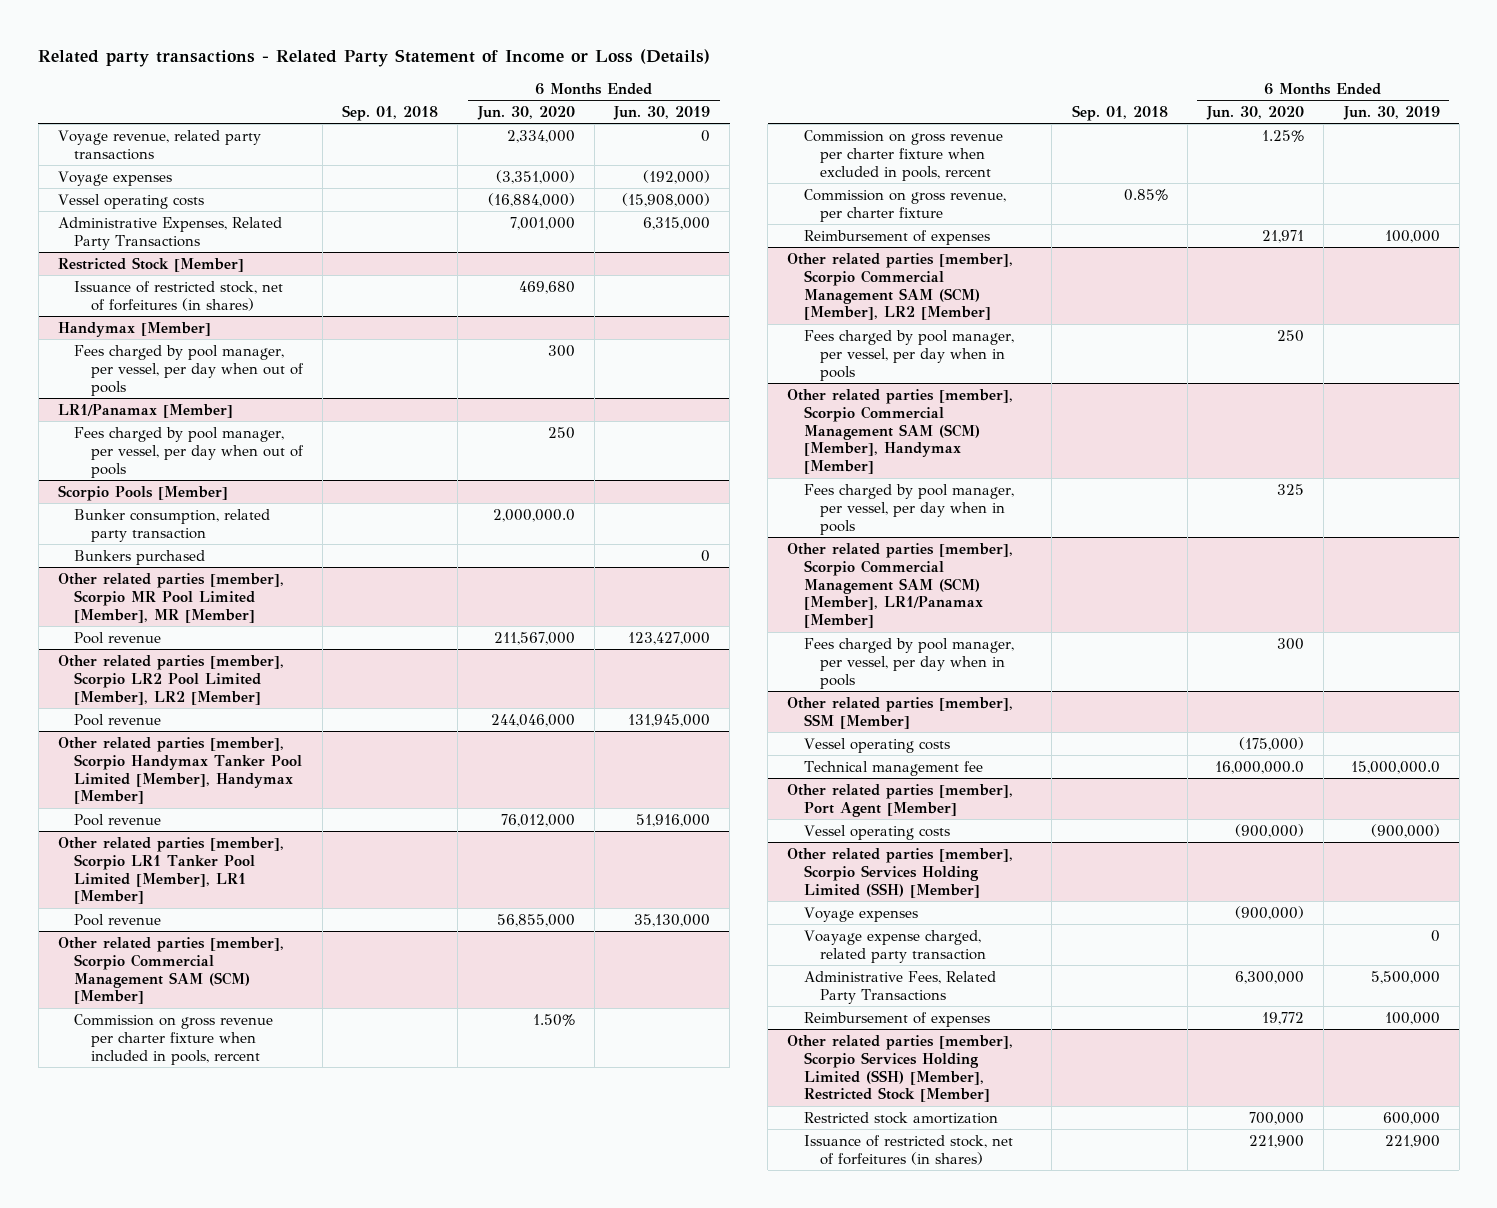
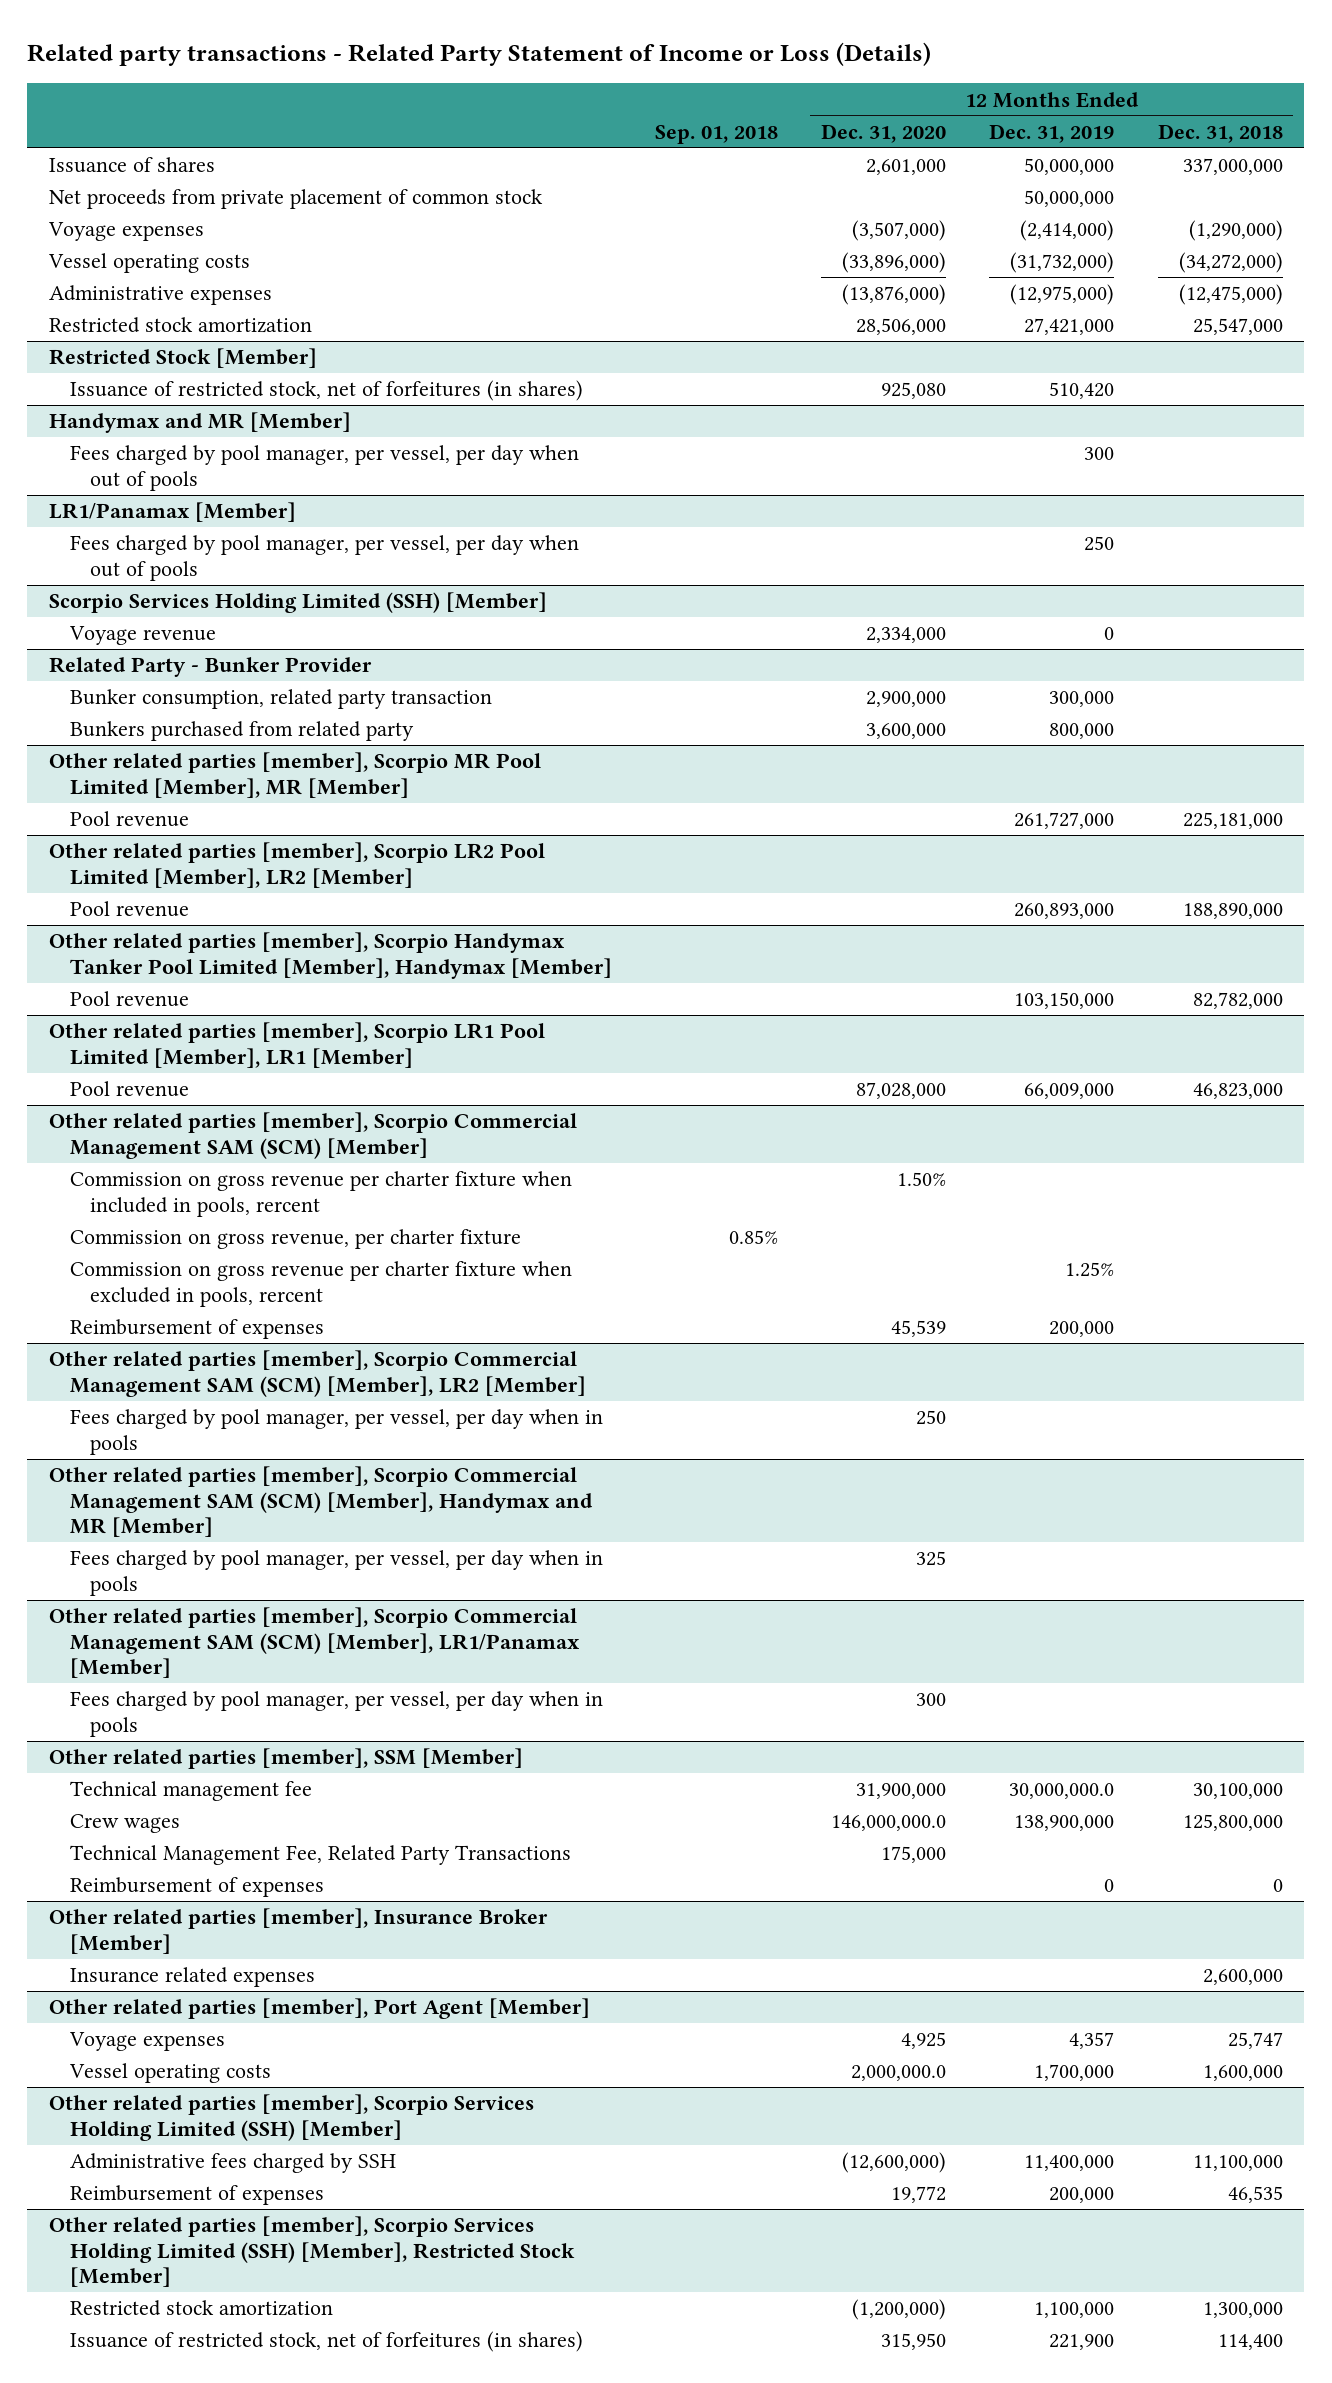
- | Sep. 01, 2018 | 6 Months Ended Jun. 30, 2020 | 6 Months Ended Jun. 30, 2019
+ | Sep. 01, 2018 | 12 Months Ended Dec. 31, 2020 | 12 Months Ended Dec. 31, 2019 | 12 Months Ended Dec. 31, 2018
- Voyage revenue, related party transactions | | 2,334,000 | 0
+ Issuance of shares | | 2,601,000 | 50,000,000 | 337,000,000
+ Net proceeds from private placement of common stock | | | 50,000,000 |
- Administrative Expenses, Related Party Transactions | | 7,001,000 | 6,315,000
+ Administrative expenses | | (13,876,000) | (12,975,000) | (12,475,000)
+ Restricted stock amortization | | 28,506,000 | 27,421,000 | 25,547,000
- Handymax [Member]
- Fees charged by pool manager, per vessel, per day when out of pools | | 300 |
+ Handymax and MR [Member]
+ Fees charged by pool manager, per vessel, per day when out of pools | | | 300 |
- Scorpio Pools [Member]
- Bunker consumption, related party transaction | | 2,000,000.0 |
- Bunkers purchased | | | 0
+ Scorpio Services Holding Limited (SSH) [Member]
+ Voyage revenue | | 2,334,000 | 0 |
+ Related Party - Bunker Provider
+ Bunker consumption, related party transaction | | 2,900,000 | 300,000 |
+ Bunkers purchased from related party | | 3,600,000 | 800,000 |
- Other related parties [member], Scorpio LR1 Tanker Pool Limited [Member], LR1 [Member]
+ Other related parties [member], Scorpio LR1 Pool Limited [Member], LR1 [Member]
@ Other related parties [member], Scorpio Commercial Management SAM (SCM) [Member]
moved down: Commission on gross revenue per charter fixture when excluded in pools, rercent | | | 1.25% |
- Other related parties [member], Scorpio Commercial Management SAM (SCM) [Member], Handymax [Member]
+ Other related parties [member], Scorpio Commercial Management SAM (SCM) [Member], Handymax and MR [Member]
@ Other related parties [member], SSM [Member]
- Vessel operating costs | | (175,000) |
+ Crew wages | | 146,000,000.0 | 138,900,000 | 125,800,000
+ Technical Management Fee, Related Party Transactions | | 175,000 | |
+ Reimbursement of expenses | | | 0 | 0
+ Other related parties [member], Insurance Broker [Member]
+ Insurance related expenses | | | | 2,600,000
@ Other related parties [member], Port Agent [Member]
+ Voyage expenses | | 4,925 | 4,357 | 25,747
@ Other related parties [member], Scorpio Services Holding Limited (SSH) [Member]
- Voyage expenses | | (900,000) |
- Voayage expense charged, related party transaction | | | 0
- Administrative Fees, Related Party Transactions | | 6,300,000 | 5,500,000
+ Administrative fees charged by SSH | | (12,600,000) | 11,400,000 | 11,100,000

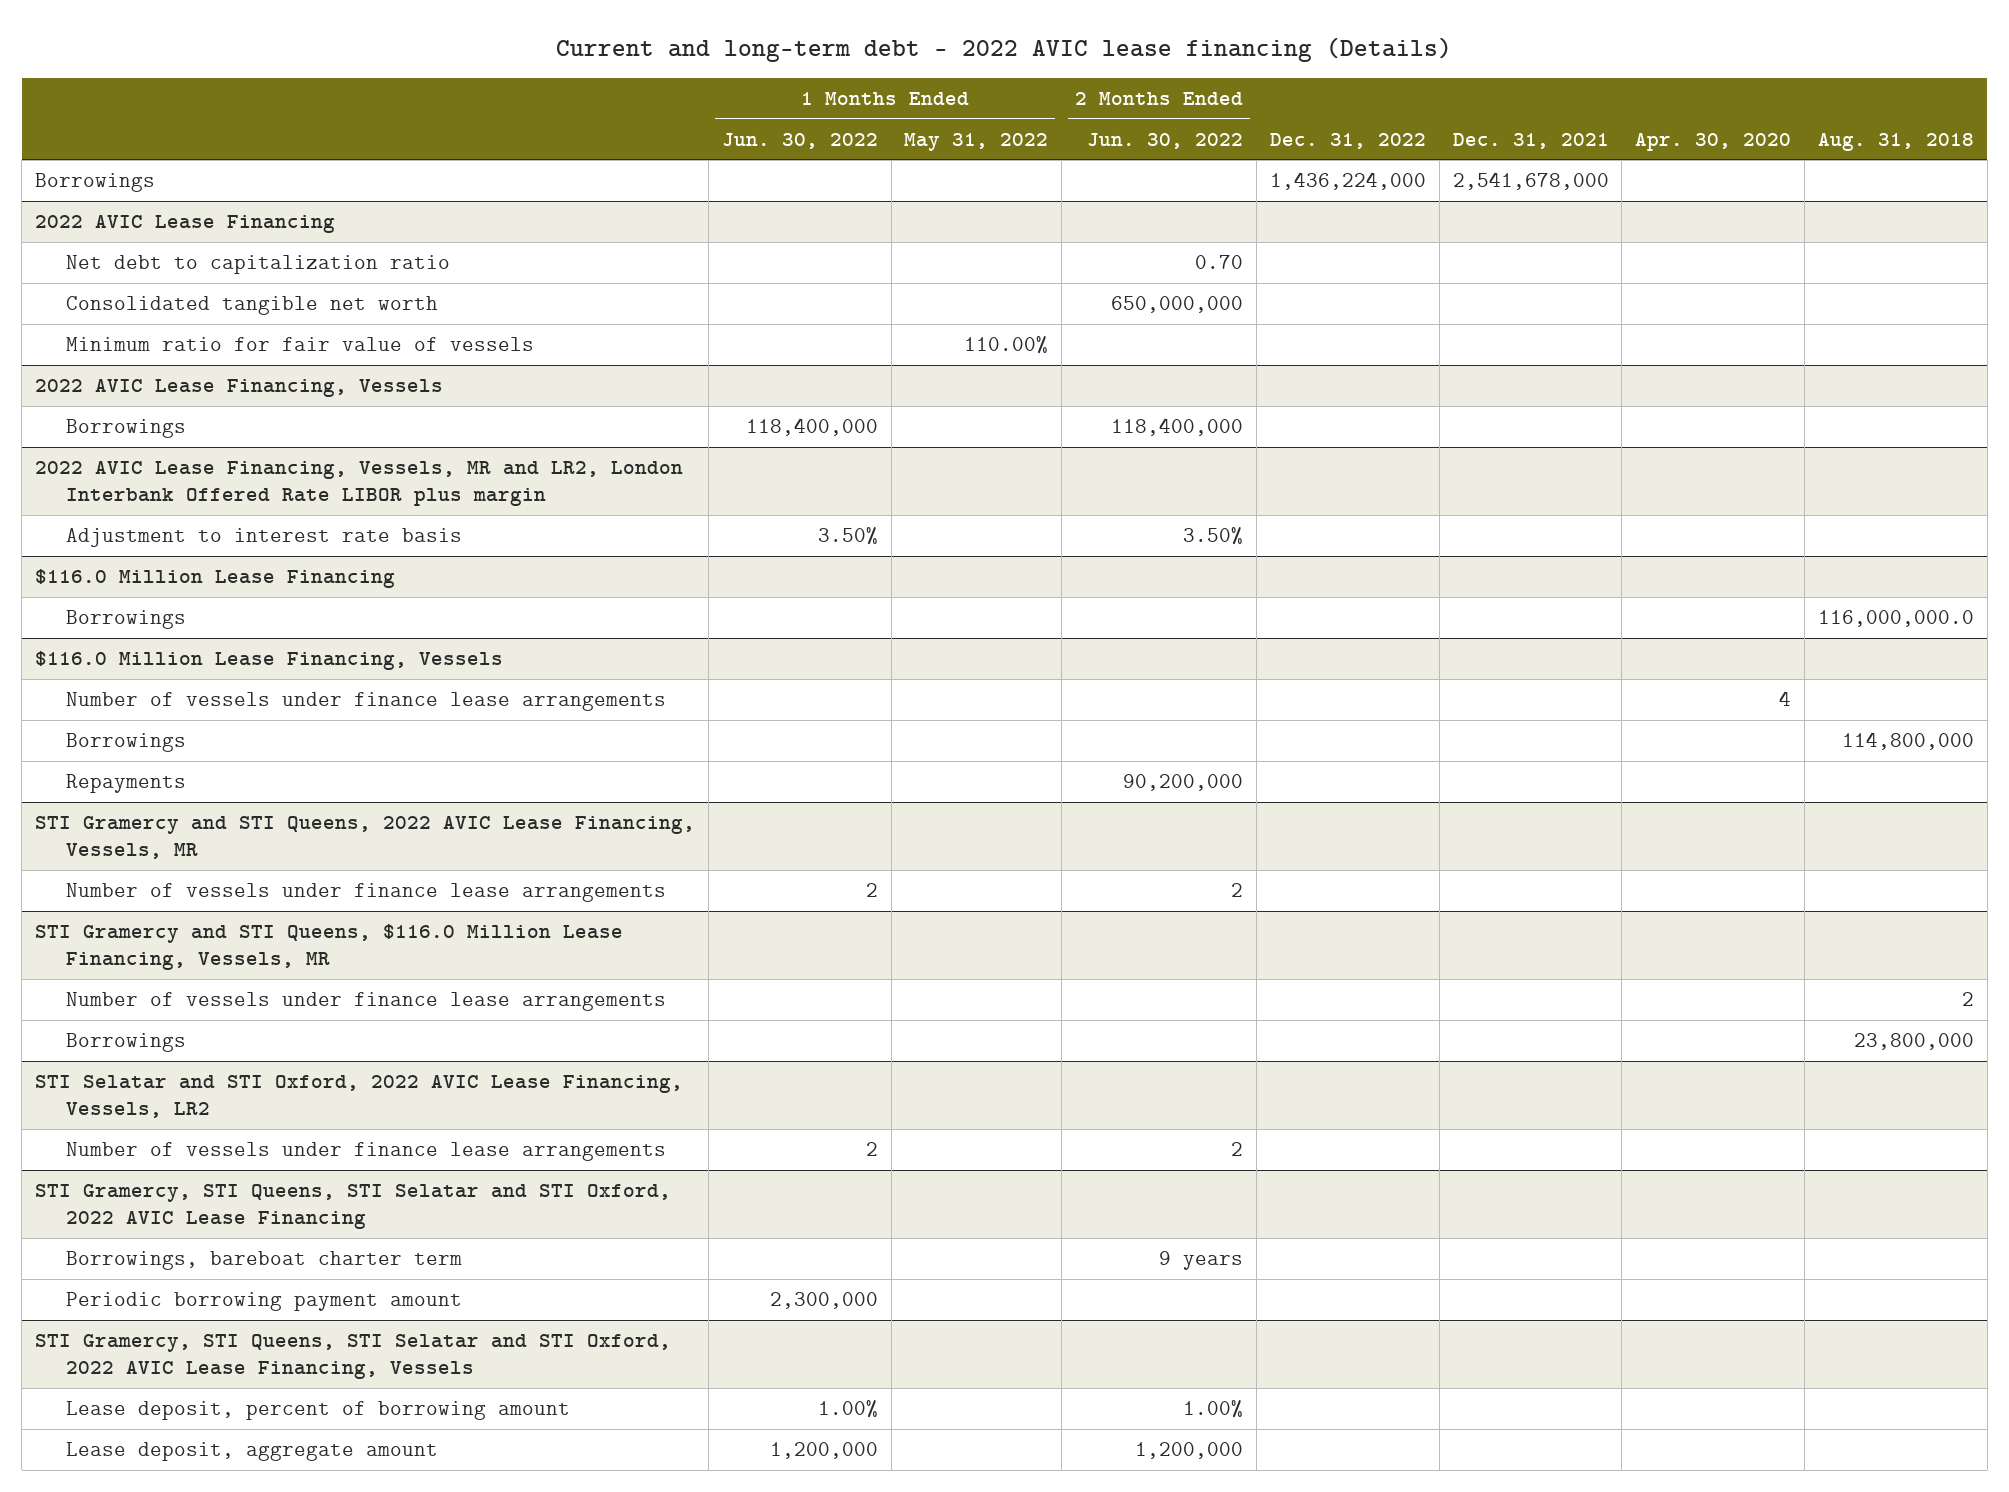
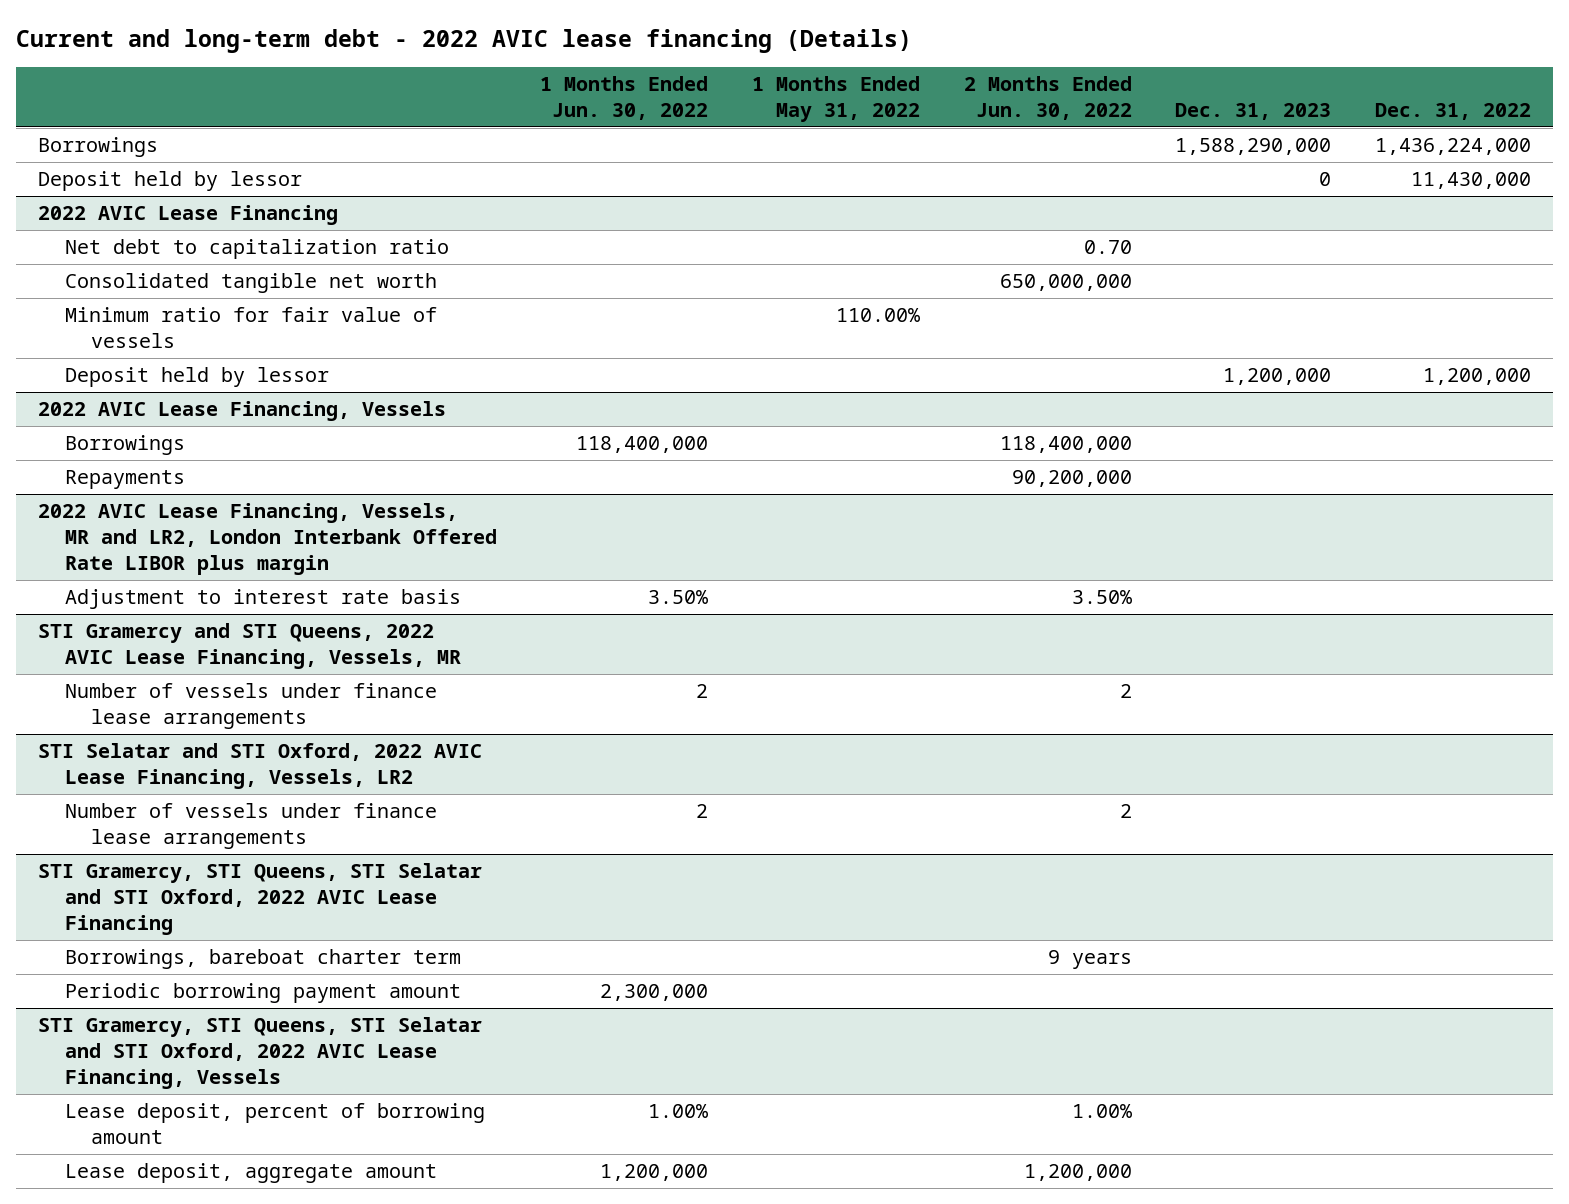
- | 1 Months Ended Jun. 30, 2022 | 1 Months Ended May 31, 2022 | 2 Months Ended Jun. 30, 2022 | Dec. 31, 2022 | Dec. 31, 2021 | Apr. 30, 2020 | Aug. 31, 2018
+ | 1 Months Ended Jun. 30, 2022 | 1 Months Ended May 31, 2022 | 2 Months Ended Jun. 30, 2022 | Dec. 31, 2023 | Dec. 31, 2022
+ Deposit held by lessor | | | | 0 | 11,430,000
@ 2022 AVIC Lease Financing
+ Deposit held by lessor | | | | 1,200,000 | 1,200,000
@ 2022 AVIC Lease Financing, Vessels
+ Repayments | | | 90,200,000 | |
- $116.0 Million Lease Financing
- Borrowings | | | | | | | 116,000,000.0
- $116.0 Million Lease Financing, Vessels
- Number of vessels under finance lease arrangements | | | | | | 4 |
- Borrowings | | | | | | | 114,800,000
- Repayments | | | 90,200,000 | | | |
- STI Gramercy and STI Queens, $116.0 Million Lease Financing, Vessels, MR
- Number of vessels under finance lease arrangements | | | | | | | 2
- Borrowings | | | | | | | 23,800,000

